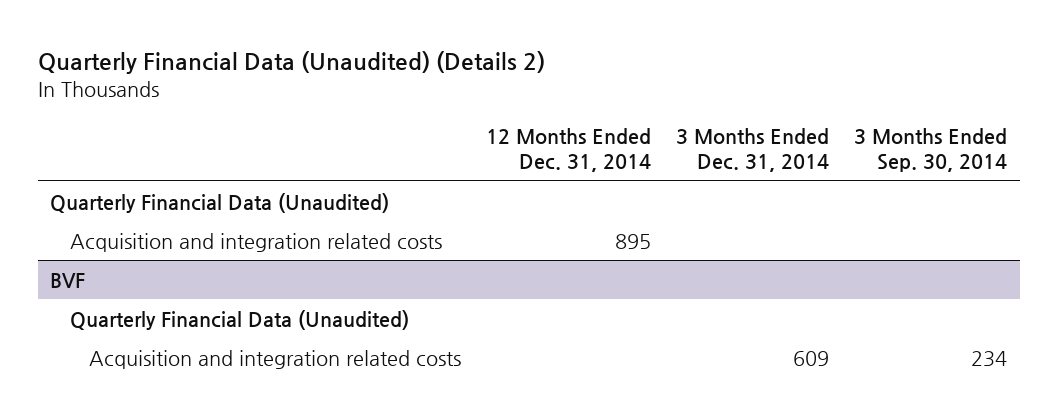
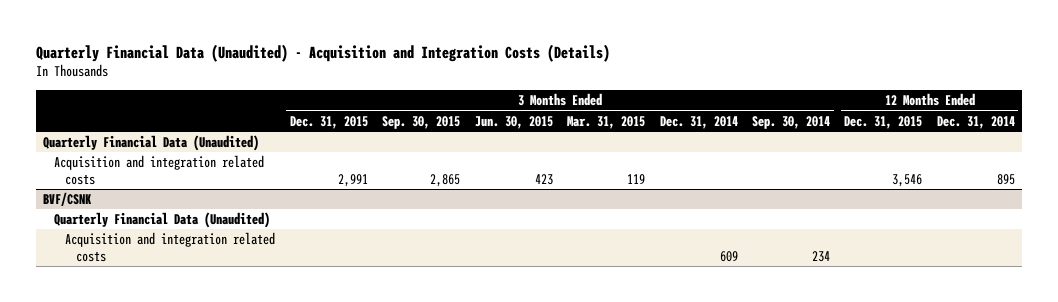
- Quarterly Financial Data (Unaudited) (Details 2)
+ Quarterly Financial Data (Unaudited) - Acquisition and Integration Costs (Details)
- | 12 Months Ended Dec. 31, 2014 | 3 Months Ended Dec. 31, 2014 | 3 Months Ended Sep. 30, 2014
+ | 3 Months Ended Dec. 31, 2015 | 3 Months Ended Sep. 30, 2015 | 3 Months Ended Jun. 30, 2015 | 3 Months Ended Mar. 31, 2015 | 3 Months Ended Dec. 31, 2014 | 3 Months Ended Sep. 30, 2014 | 12 Months Ended Dec. 31, 2015 | 12 Months Ended Dec. 31, 2014
- BVF
+ BVF/CSNK

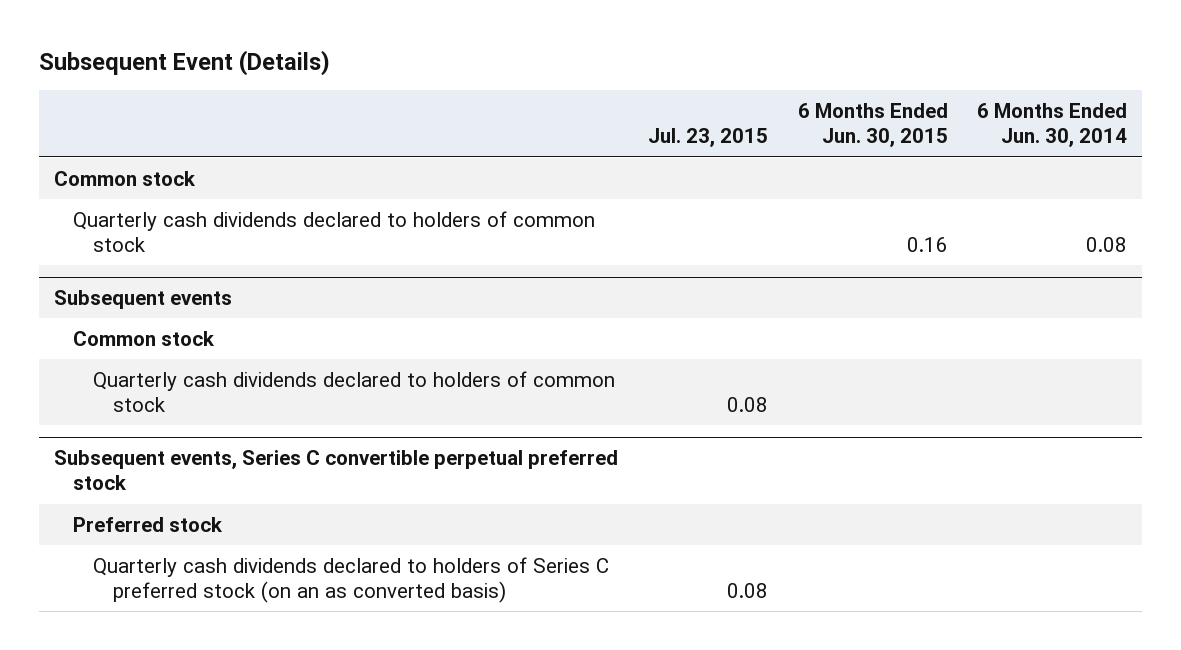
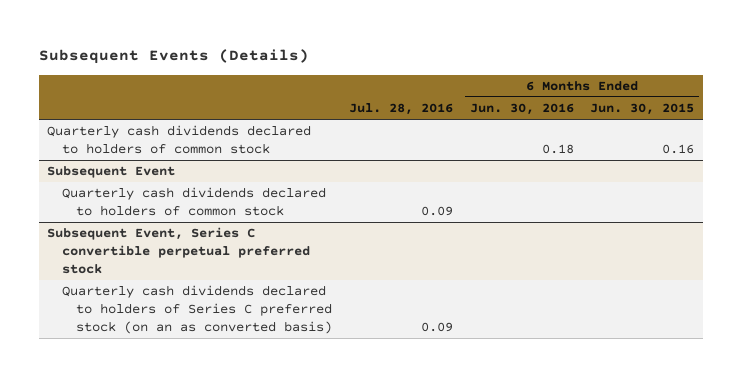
- Subsequent Event (Details)
+ Subsequent Events (Details)
- | Jul. 23, 2015 | 6 Months Ended Jun. 30, 2015 | 6 Months Ended Jun. 30, 2014
+ | Jul. 28, 2016 | 6 Months Ended Jun. 30, 2016 | 6 Months Ended Jun. 30, 2015
- Common stock
- Subsequent events
- Common stock
+ Subsequent Event
- Subsequent events, Series C convertible perpetual preferred stock
- Preferred stock
+ Subsequent Event, Series C convertible perpetual preferred stock

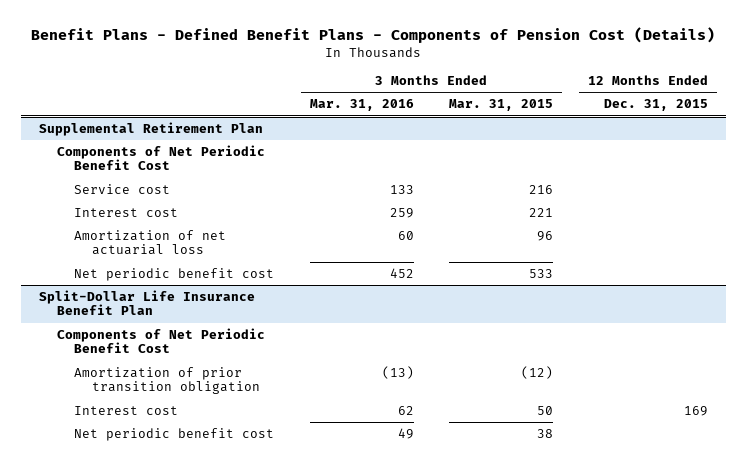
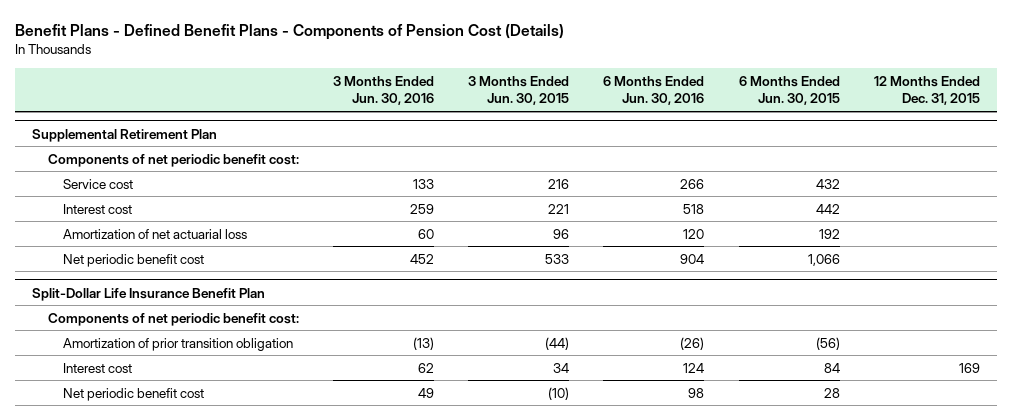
- | 3 Months Ended Mar. 31, 2016 | 3 Months Ended Mar. 31, 2015 | 12 Months Ended Dec. 31, 2015
+ | 3 Months Ended Jun. 30, 2016 | 3 Months Ended Jun. 30, 2015 | 6 Months Ended Jun. 30, 2016 | 6 Months Ended Jun. 30, 2015 | 12 Months Ended Dec. 31, 2015
@ Supplemental Retirement Plan
- Components of Net Periodic Benefit Cost
+ Components of net periodic benefit cost:
@ Split-Dollar Life Insurance Benefit Plan
- Components of Net Periodic Benefit Cost
+ Components of net periodic benefit cost:

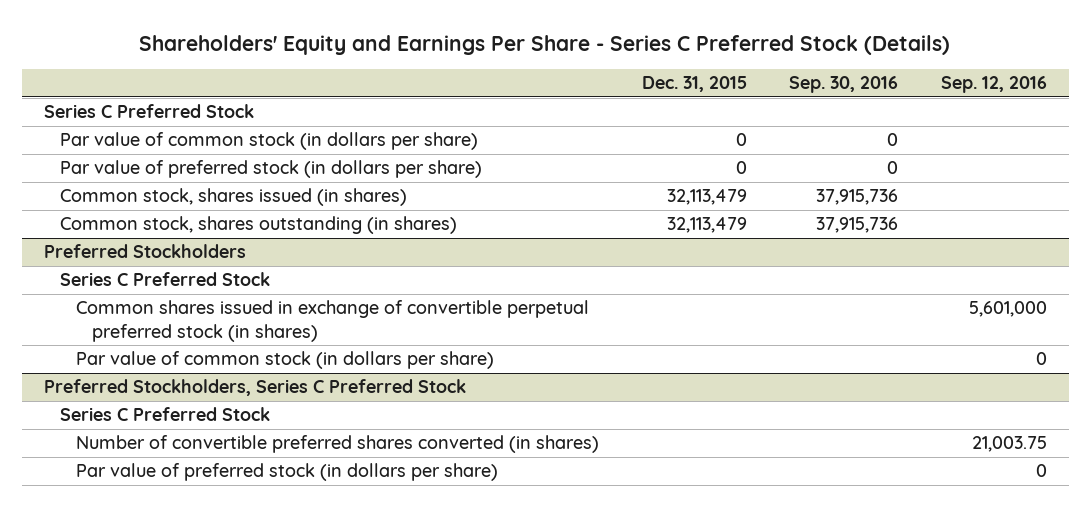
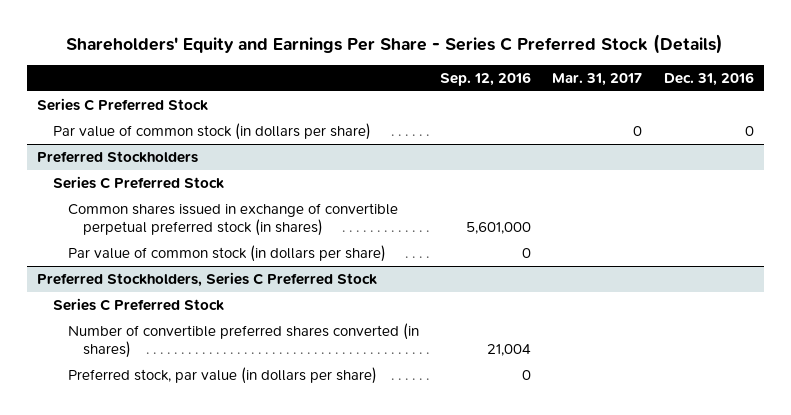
- | Dec. 31, 2015 | Sep. 30, 2016 | Sep. 12, 2016
+ | Sep. 12, 2016 | Mar. 31, 2017 | Dec. 31, 2016
- Par value of preferred stock (in dollars per share) | 0 | 0 |
- Common stock, shares issued (in shares) | 32,113,479 | 37,915,736 |
- Common stock, shares outstanding (in shares) | 32,113,479 | 37,915,736 |
@ Preferred Stockholders, Series C Preferred Stock
- Number of convertible preferred shares converted (in shares) | | | 21,003.75
- Par value of preferred stock (in dollars per share) | | | 0
+ Number of convertible preferred shares converted (in shares) | 21,004 | |
+ Preferred stock, par value (in dollars per share) | 0 | |

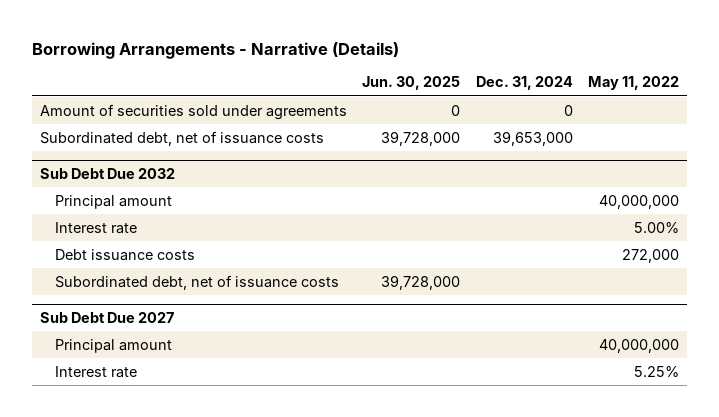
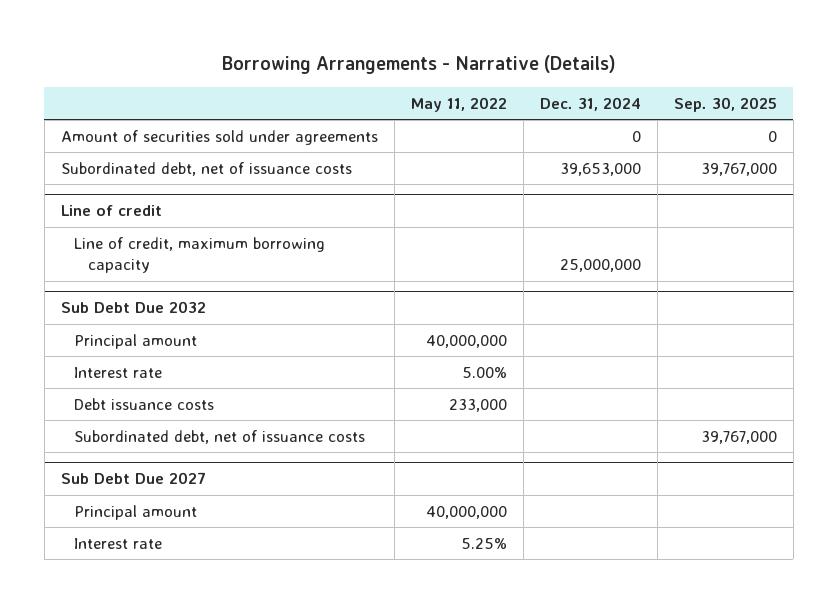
- | Jun. 30, 2025 | Dec. 31, 2024 | May 11, 2022
+ | May 11, 2022 | Dec. 31, 2024 | Sep. 30, 2025
+ Line of credit
+ Line of credit, maximum borrowing capacity | | 25,000,000 |
@ Sub Debt Due 2032
- Debt issuance costs | | | 272,000
+ Debt issuance costs | 233,000 | |

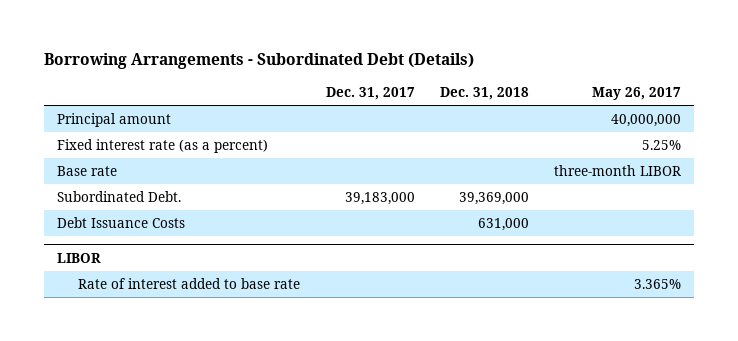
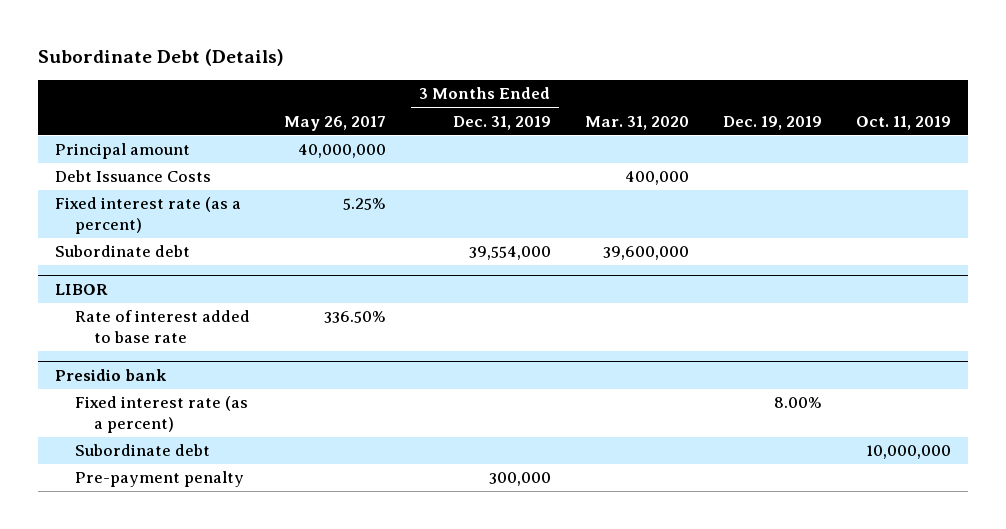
- Borrowing Arrangements - Subordinated Debt (Details)
+ Subordinate Debt (Details)
- | Dec. 31, 2017 | Dec. 31, 2018 | May 26, 2017
+ | May 26, 2017 | 3 Months Ended Dec. 31, 2019 | Mar. 31, 2020 | Dec. 19, 2019 | Oct. 11, 2019
- Base rate | | | three-month LIBOR
- Subordinated Debt. | 39,183,000 | 39,369,000 |
moved down: Fixed interest rate (as a percent) | 5.25% | | | |
+ Subordinate debt | | 39,554,000 | 39,600,000 | |
@ LIBOR
- Rate of interest added to base rate | | | 3.365%
+ Rate of interest added to base rate | 336.50% | | | |
+ Presidio bank
+ Fixed interest rate (as a percent) | | | | 8.00% |
+ Subordinate debt | | | | | 10,000,000
+ Pre-payment penalty | | 300,000 | | |

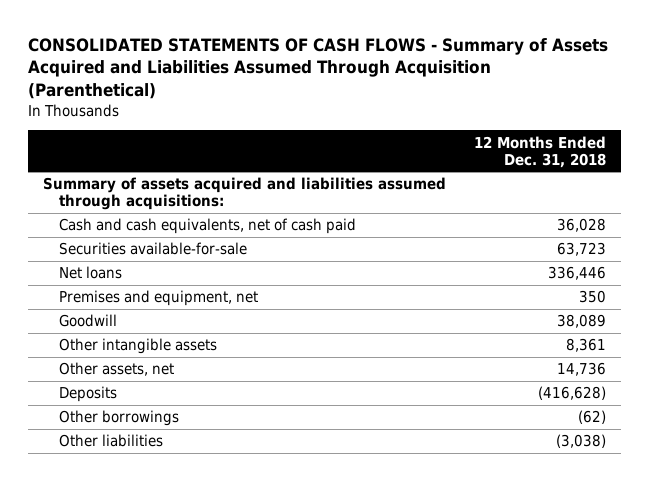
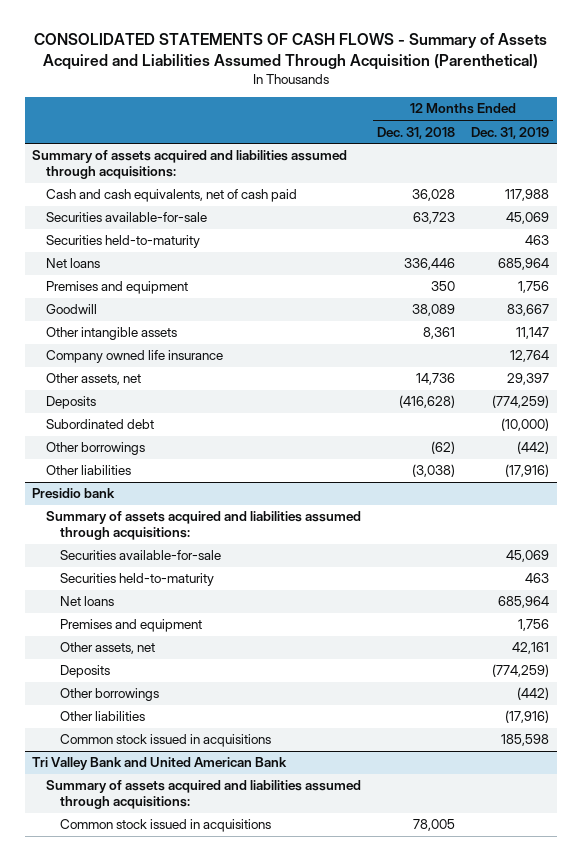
- | 12 Months Ended Dec. 31, 2018
+ | 12 Months Ended Dec. 31, 2018 | 12 Months Ended Dec. 31, 2019
+ Securities held-to-maturity | | 463
- Premises and equipment, net | 350
+ Premises and equipment | 350 | 1,756
+ Company owned life insurance | | 12,764
+ Subordinated debt | | (10,000)
+ Presidio bank
+ Summary of assets acquired and liabilities assumed through acquisitions:
+ Securities available-for-sale | | 45,069
+ Securities held-to-maturity | | 463
+ Net loans | | 685,964
+ Premises and equipment | | 1,756
+ Other assets, net | | 42,161
+ Deposits | | (774,259)
+ Other borrowings | | (442)
+ Other liabilities | | (17,916)
+ Common stock issued in acquisitions | | 185,598
+ Tri Valley Bank and United American Bank
+ Summary of assets acquired and liabilities assumed through acquisitions:
+ Common stock issued in acquisitions | 78,005 |

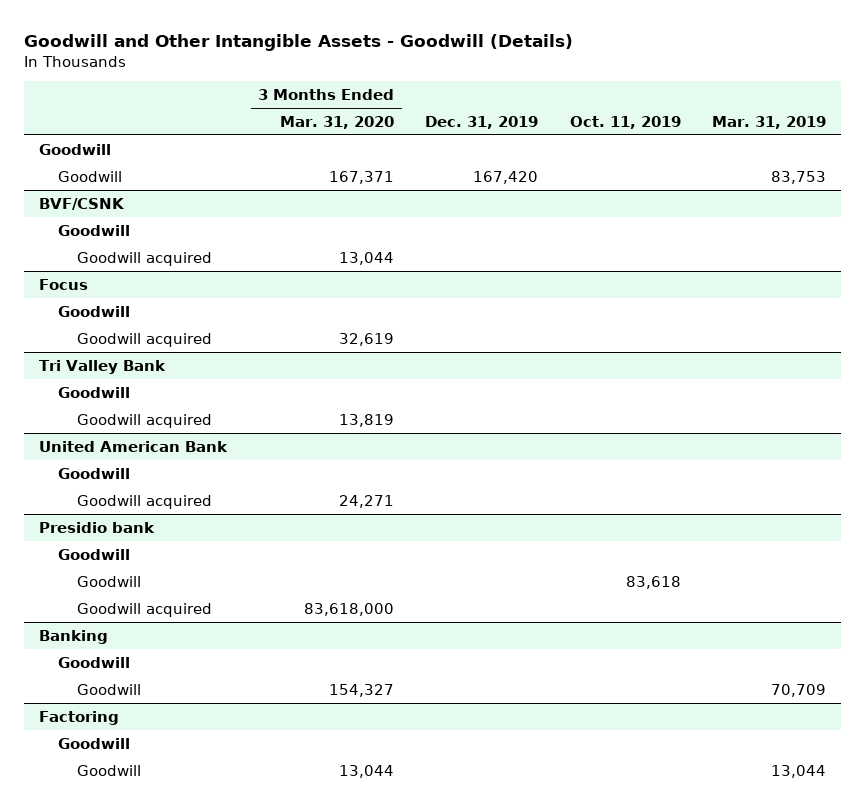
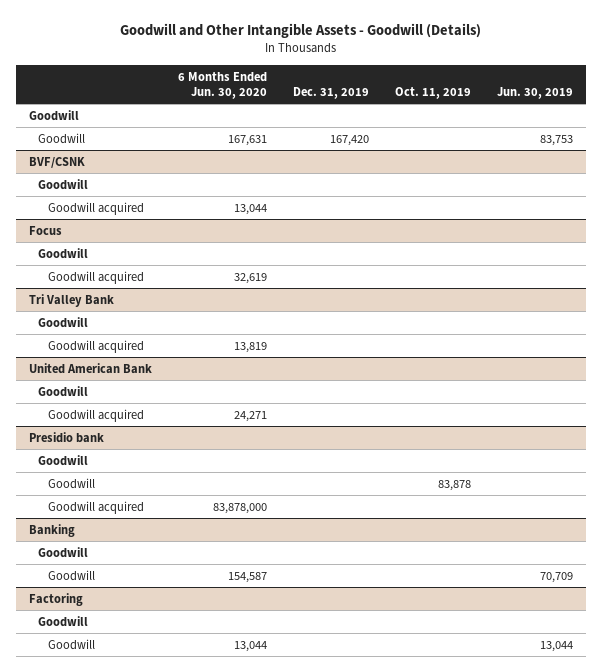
- | 3 Months Ended Mar. 31, 2020 | Dec. 31, 2019 | Oct. 11, 2019 | Mar. 31, 2019
+ | 6 Months Ended Jun. 30, 2020 | Dec. 31, 2019 | Oct. 11, 2019 | Jun. 30, 2019
@ Presidio bank
- Goodwill | | | 83,618 |
+ Goodwill | | | 83,878 |

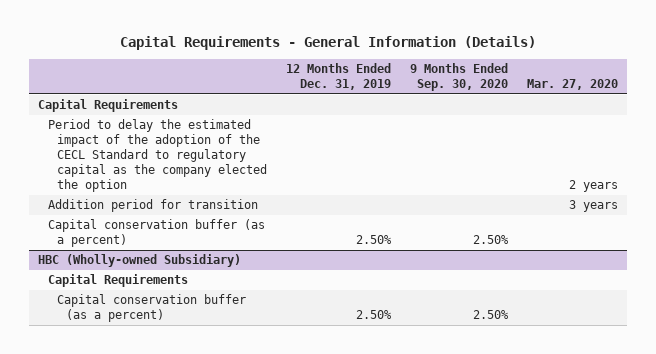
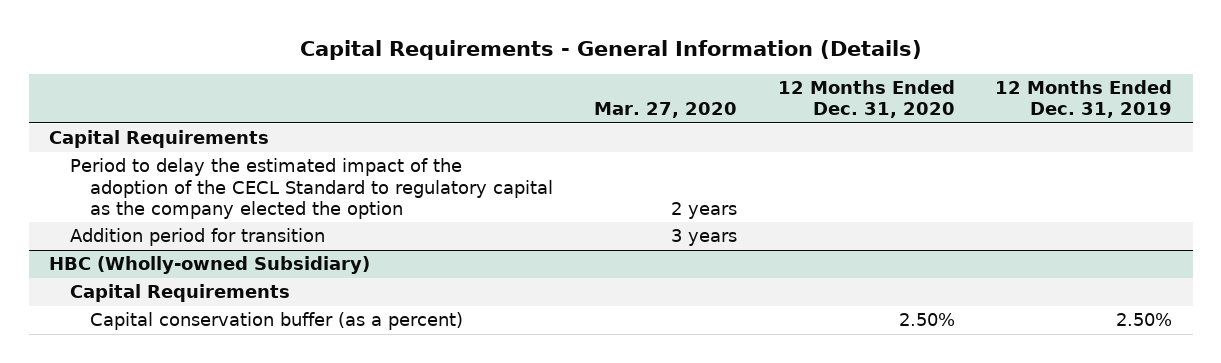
- | 12 Months Ended Dec. 31, 2019 | 9 Months Ended Sep. 30, 2020 | Mar. 27, 2020
+ | Mar. 27, 2020 | 12 Months Ended Dec. 31, 2020 | 12 Months Ended Dec. 31, 2019
- Capital conservation buffer (as a percent) | 2.50% | 2.50% |

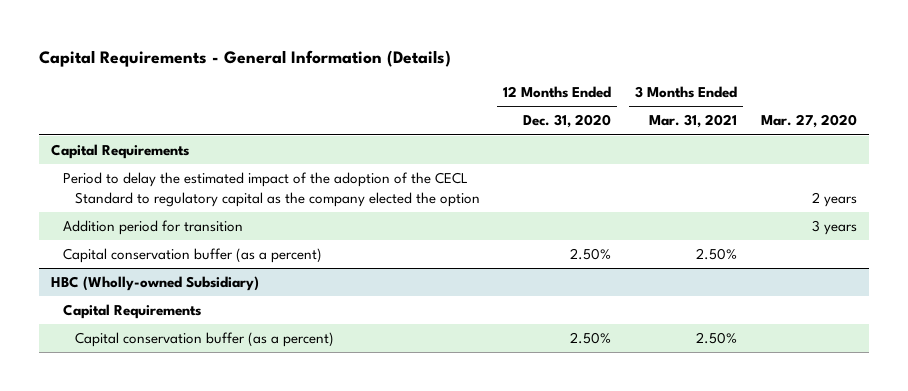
- | Mar. 27, 2020 | 12 Months Ended Dec. 31, 2020 | 12 Months Ended Dec. 31, 2019
+ | 12 Months Ended Dec. 31, 2020 | 3 Months Ended Mar. 31, 2021 | Mar. 27, 2020
+ Capital conservation buffer (as a percent) | 2.50% | 2.50% |

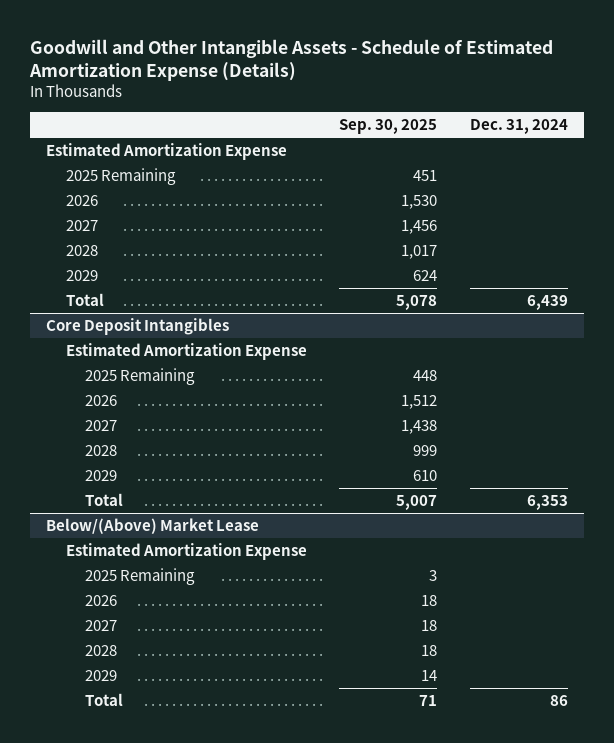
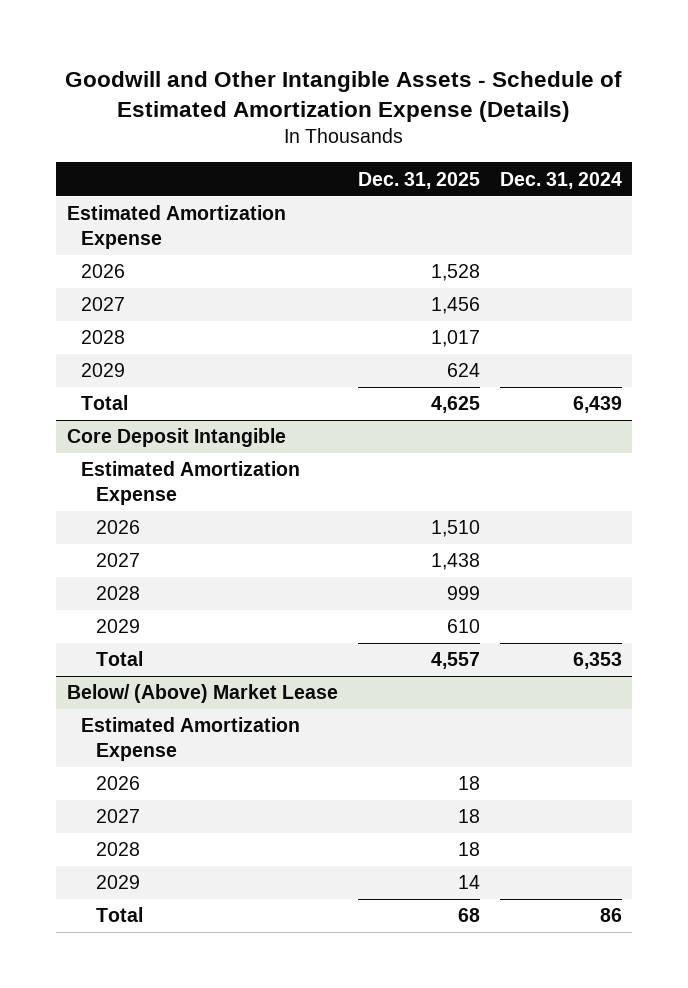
- | Sep. 30, 2025 | Dec. 31, 2024
+ | Dec. 31, 2025 | Dec. 31, 2024
- 2025 Remaining | 451 |
- Core Deposit Intangibles
+ Core Deposit Intangible
- 2025 Remaining | 448 |
- Below/(Above) Market Lease
+ Below/ (Above) Market Lease
- 2025 Remaining | 3 |

